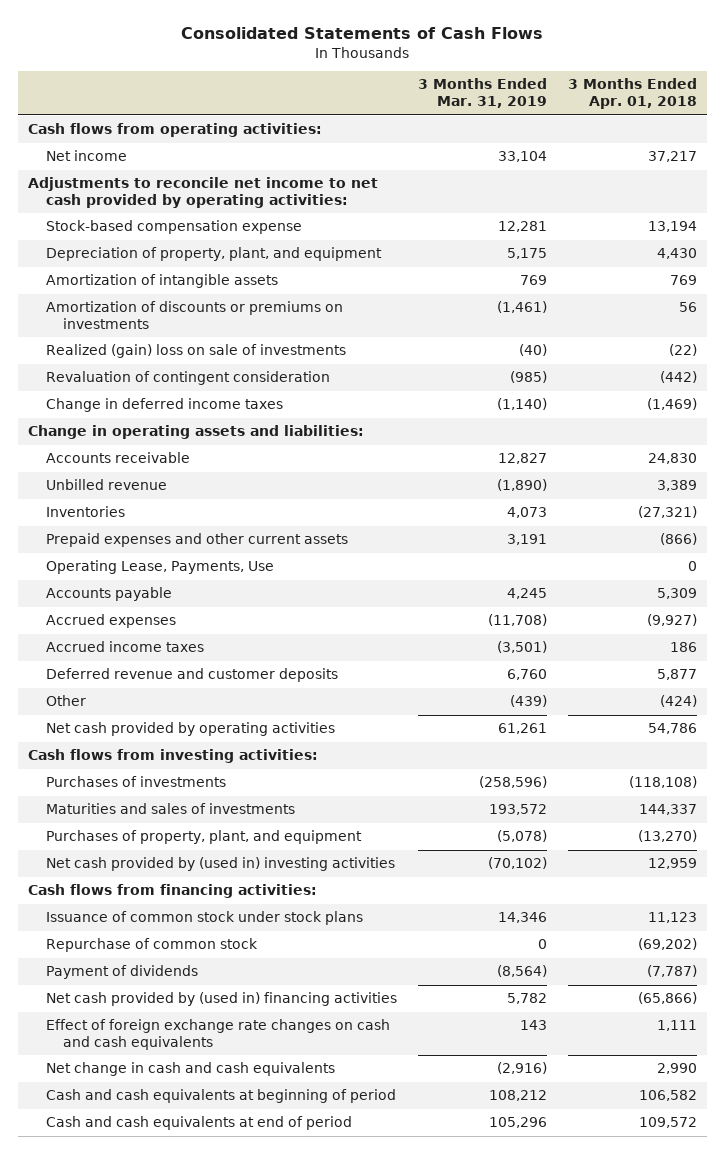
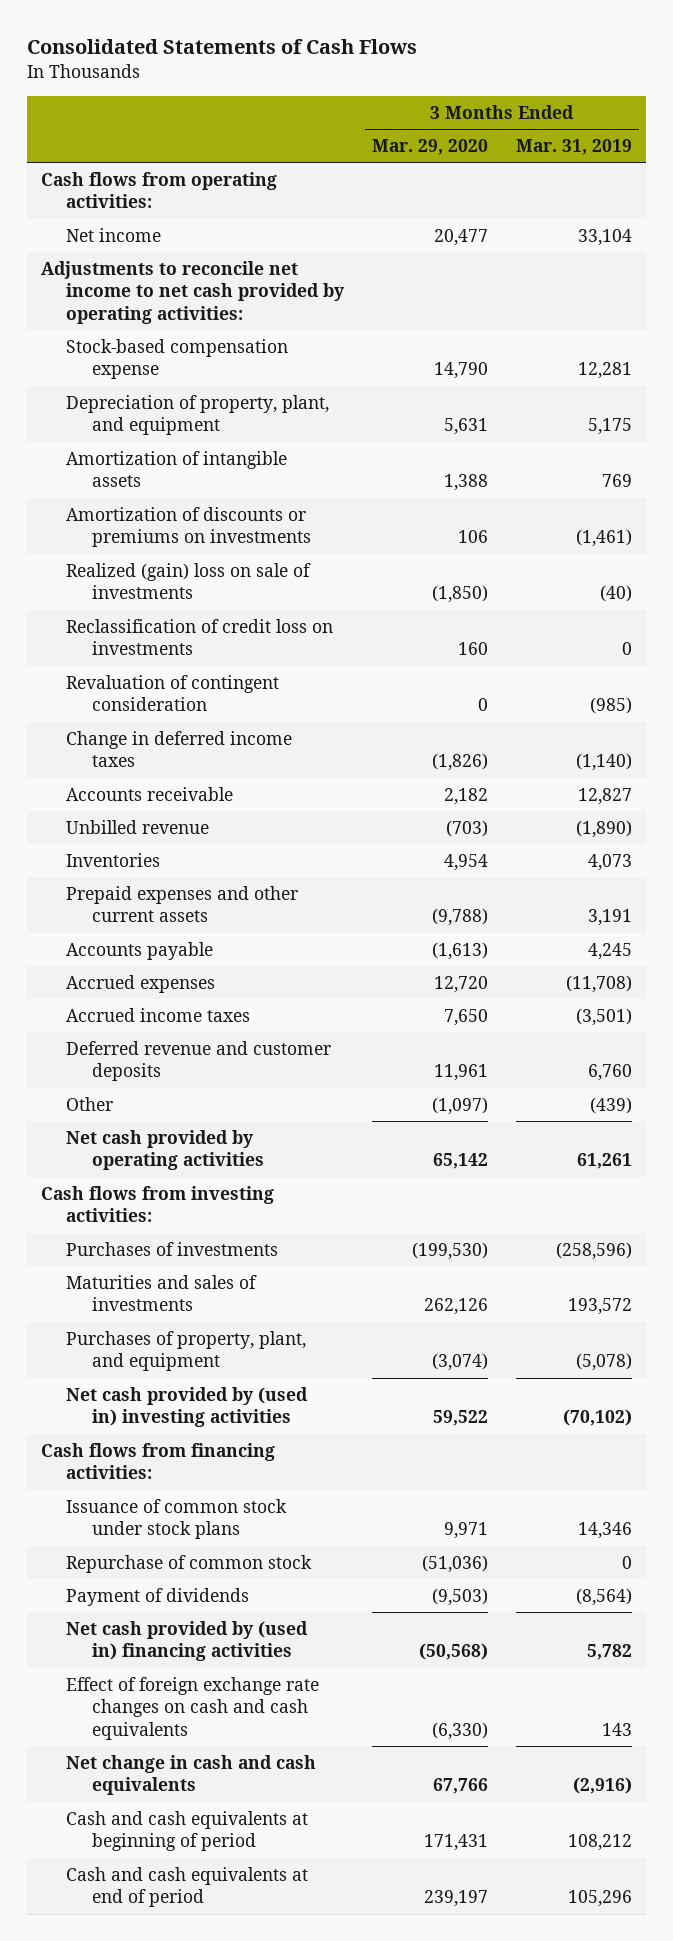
- | 3 Months Ended Mar. 31, 2019 | 3 Months Ended Apr. 01, 2018
+ | 3 Months Ended Mar. 29, 2020 | 3 Months Ended Mar. 31, 2019
+ Reclassification of credit loss on investments | 160 | 0
- Change in operating assets and liabilities:
- Operating Lease, Payments, Use | | 0

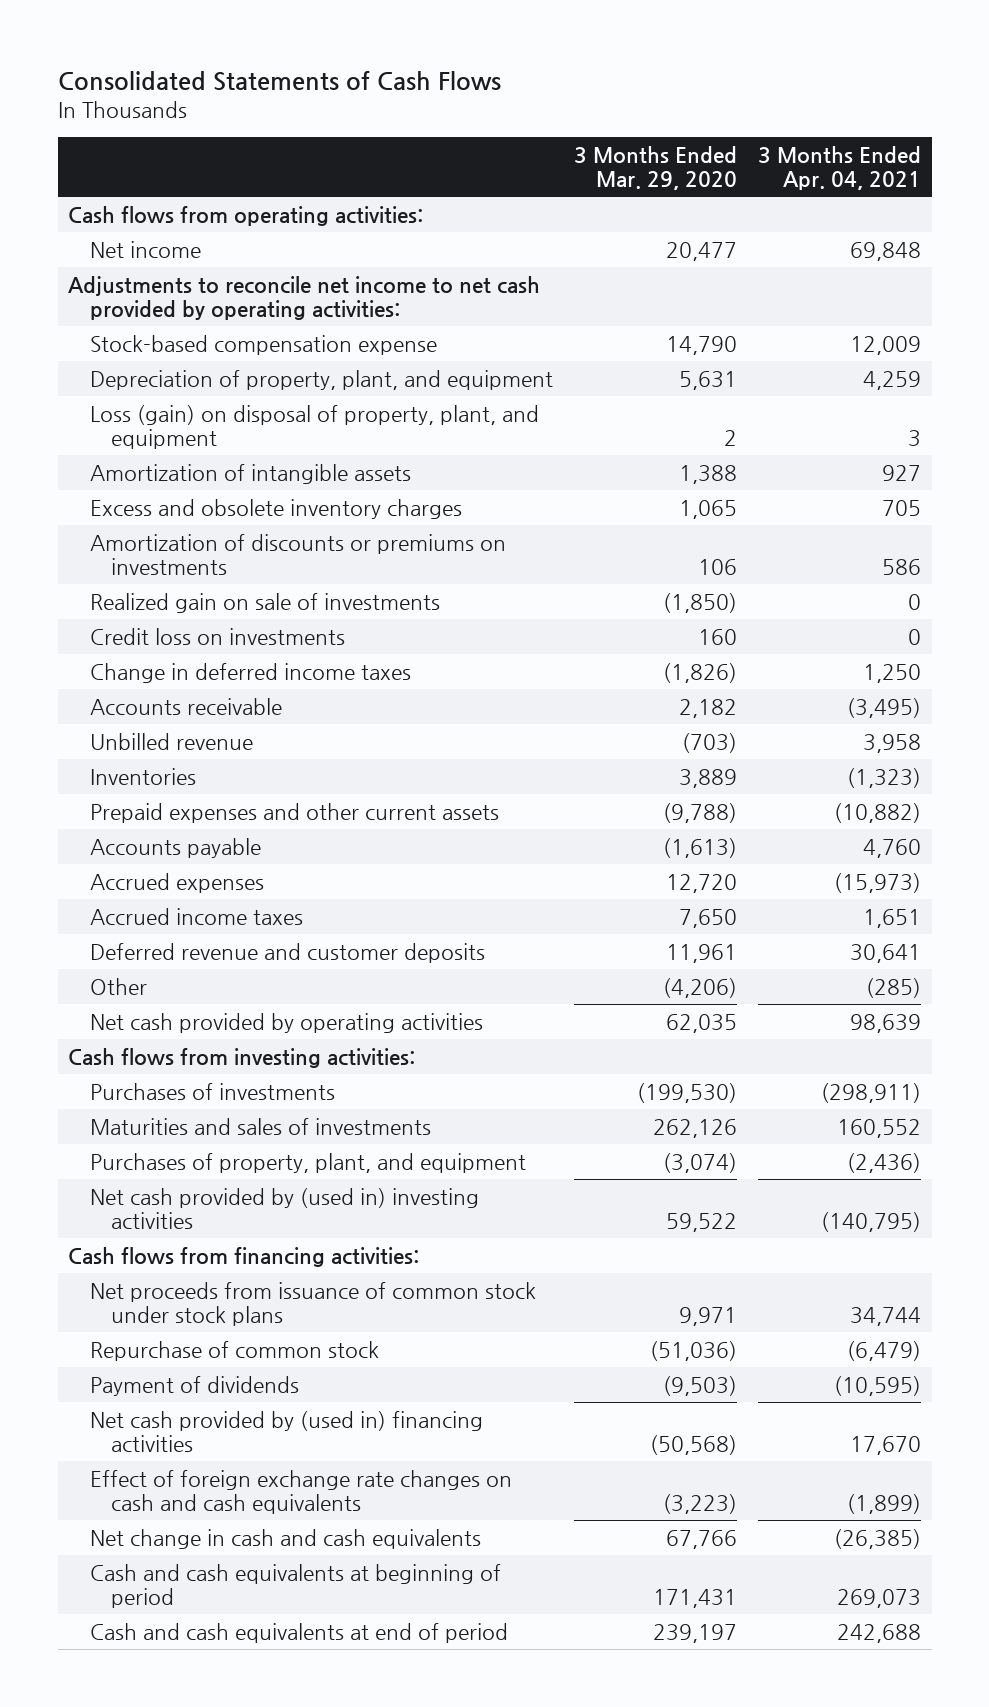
- | 3 Months Ended Mar. 29, 2020 | 3 Months Ended Mar. 31, 2019
+ | 3 Months Ended Mar. 29, 2020 | 3 Months Ended Apr. 04, 2021
+ Loss (gain) on disposal of property, plant, and equipment | 2 | 3
+ Excess and obsolete inventory charges | 1,065 | 705
- Realized (gain) loss on sale of investments | (1,850) | (40)
- Reclassification of credit loss on investments | 160 | 0
- Revaluation of contingent consideration | 0 | (985)
+ Realized gain on sale of investments | (1,850) | 0
+ Credit loss on investments | 160 | 0
- Inventories | 4,954 | 4,073
+ Inventories | 3,889 | (1,323)
- Other | (1,097) | (439)
- Net cash provided by operating activities | 65,142 | 61,261
+ Other | (4,206) | (285)
+ Net cash provided by operating activities | 62,035 | 98,639
- Issuance of common stock under stock plans | 9,971 | 14,346
+ Net proceeds from issuance of common stock under stock plans | 9,971 | 34,744
- Effect of foreign exchange rate changes on cash and cash equivalents | (6,330) | 143
+ Effect of foreign exchange rate changes on cash and cash equivalents | (3,223) | (1,899)

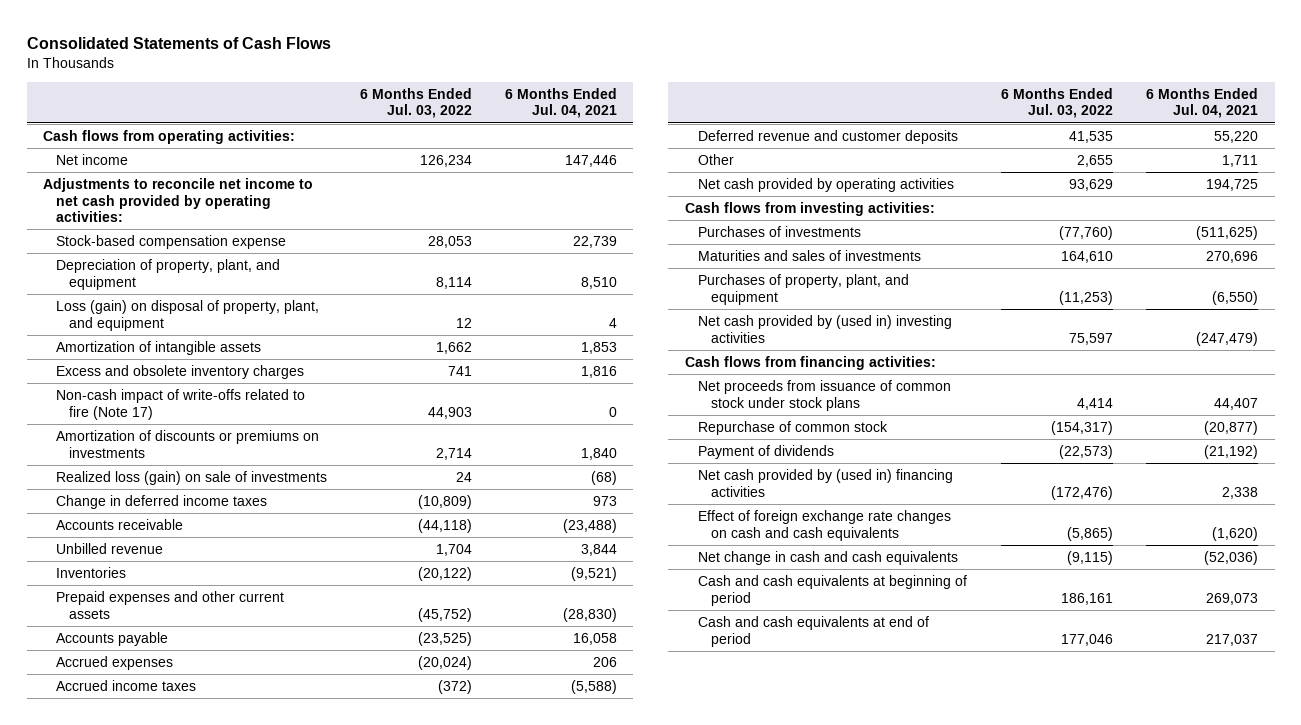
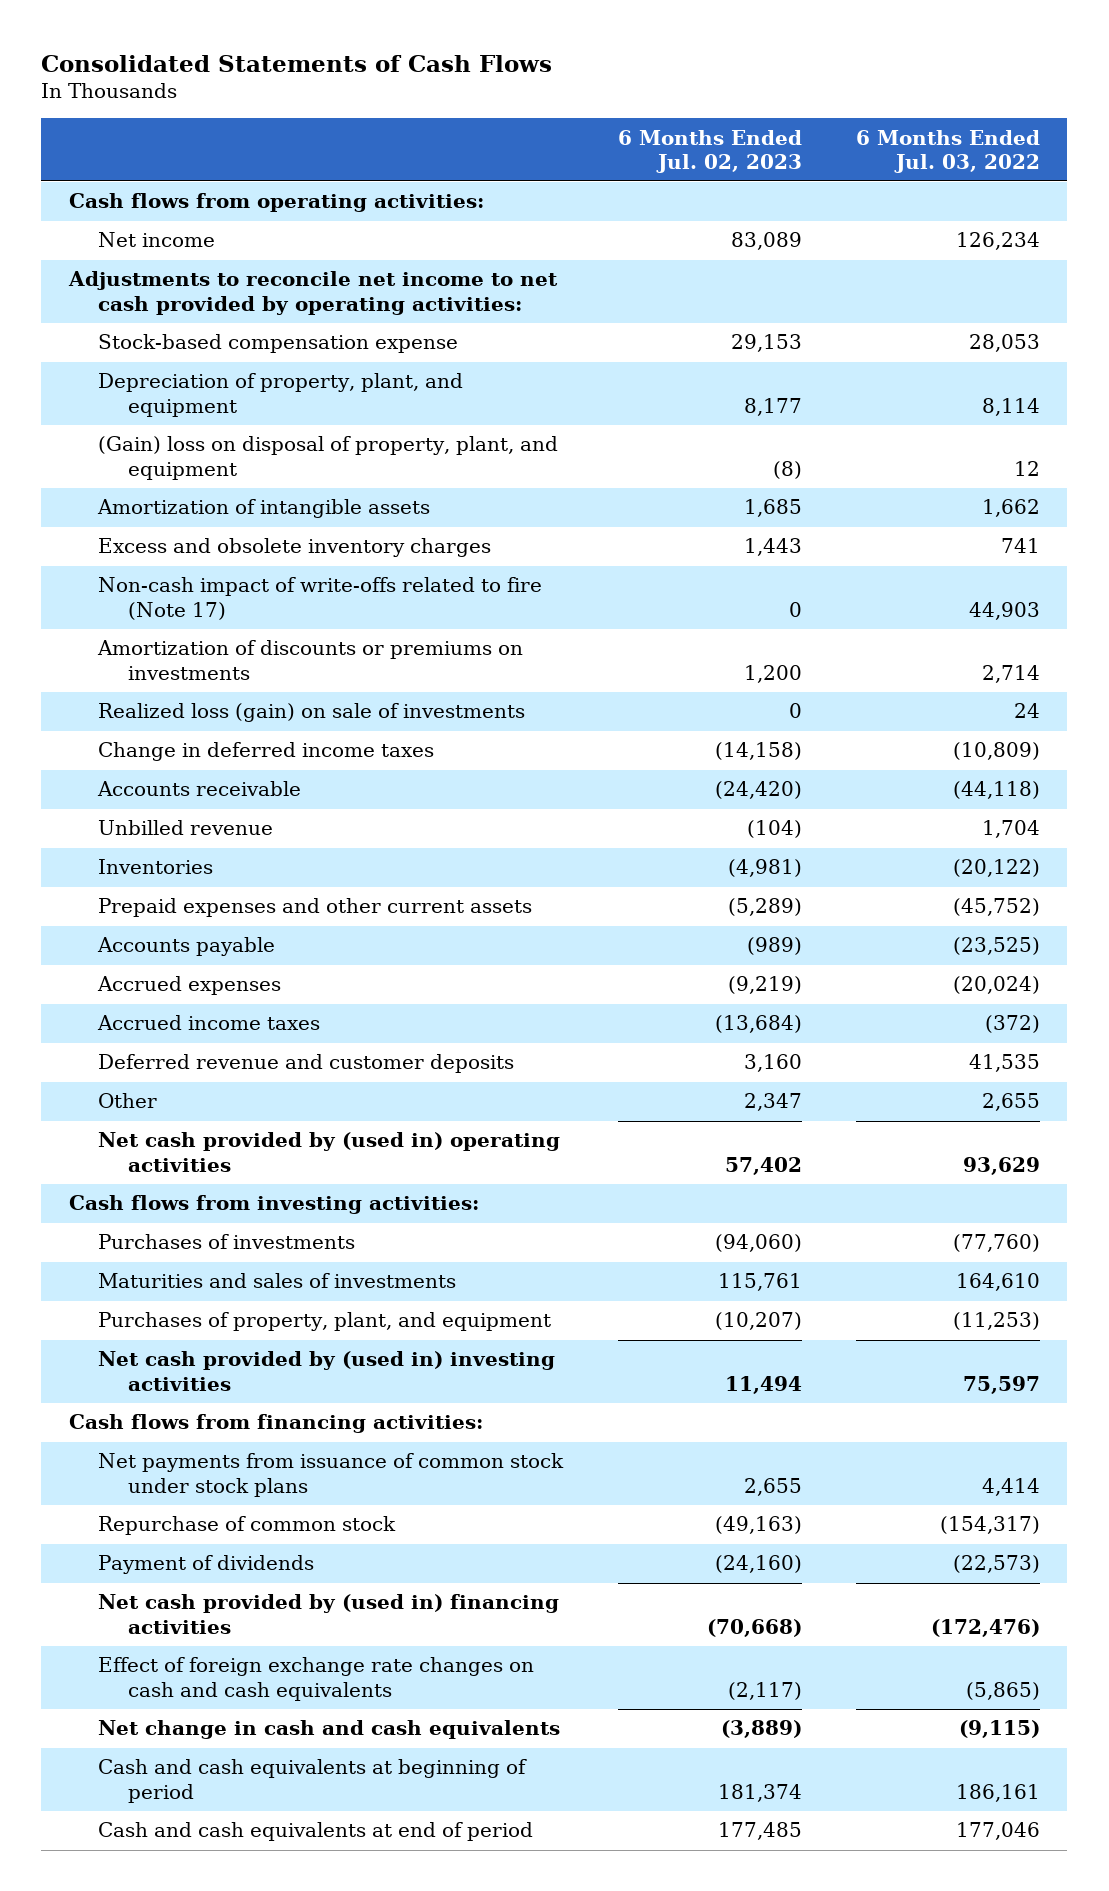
- | 6 Months Ended Jul. 03, 2022 | 6 Months Ended Jul. 04, 2021
+ | 6 Months Ended Jul. 02, 2023 | 6 Months Ended Jul. 03, 2022
- Loss (gain) on disposal of property, plant, and equipment | 12 | 4
+ (Gain) loss on disposal of property, plant, and equipment | (8) | 12
- Net cash provided by operating activities | 93,629 | 194,725
+ Net cash provided by (used in) operating activities | 57,402 | 93,629
- Net proceeds from issuance of common stock under stock plans | 4,414 | 44,407
+ Net payments from issuance of common stock under stock plans | 2,655 | 4,414

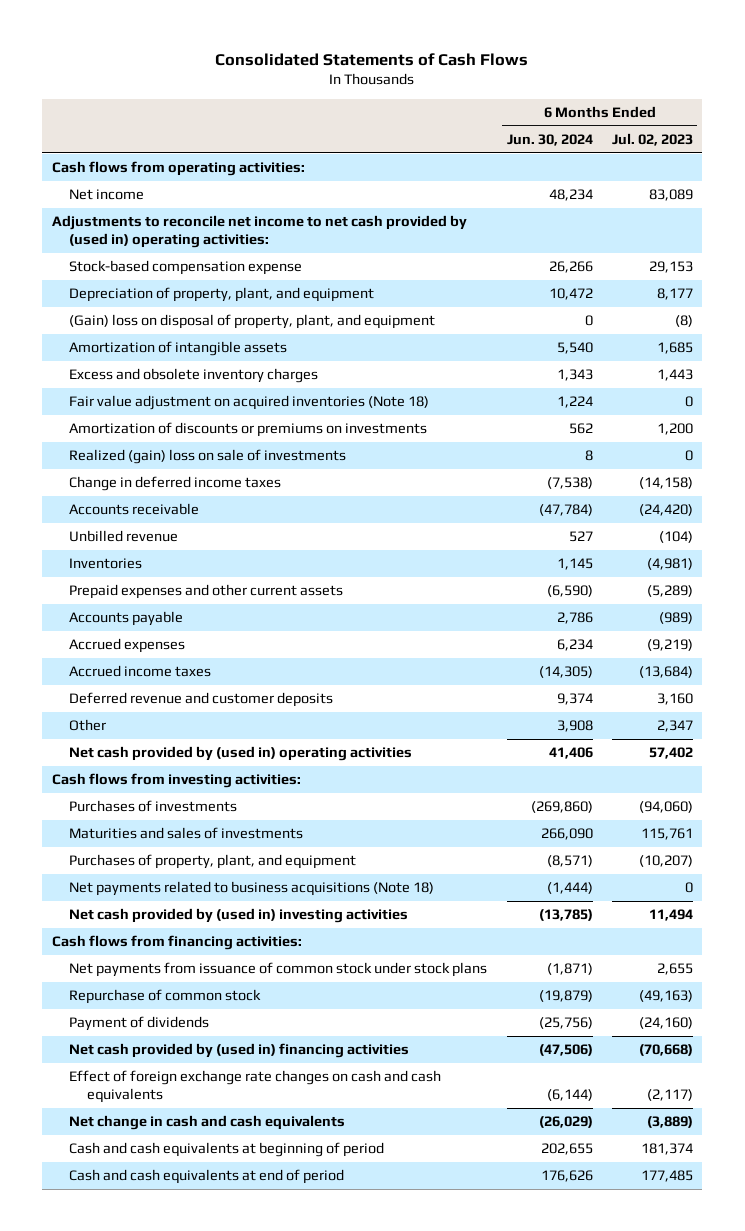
- | 6 Months Ended Jul. 02, 2023 | 6 Months Ended Jul. 03, 2022
+ | 6 Months Ended Jun. 30, 2024 | 6 Months Ended Jul. 02, 2023
- Adjustments to reconcile net income to net cash provided by operating activities:
+ Adjustments to reconcile net income to net cash provided by (used in) operating activities:
- Non-cash impact of write-offs related to fire (Note 17) | 0 | 44,903
+ Fair value adjustment on acquired inventories (Note 18) | 1,224 | 0
- Realized loss (gain) on sale of investments | 0 | 24
+ Realized (gain) loss on sale of investments | 8 | 0
+ Net payments related to business acquisitions (Note 18) | (1,444) | 0

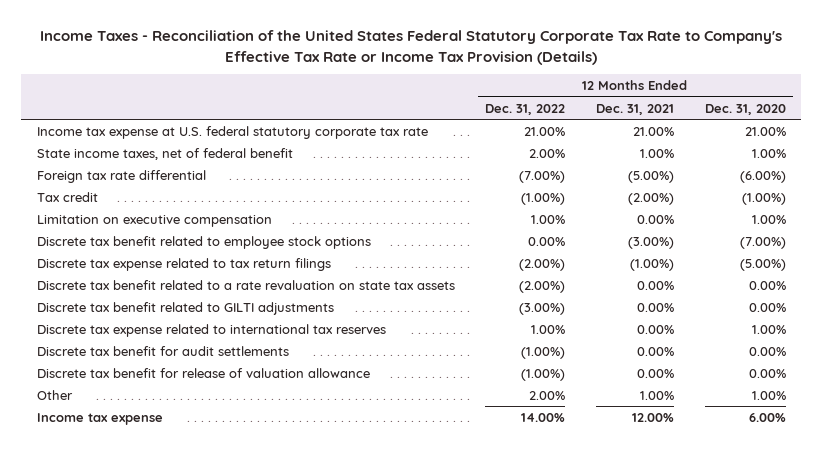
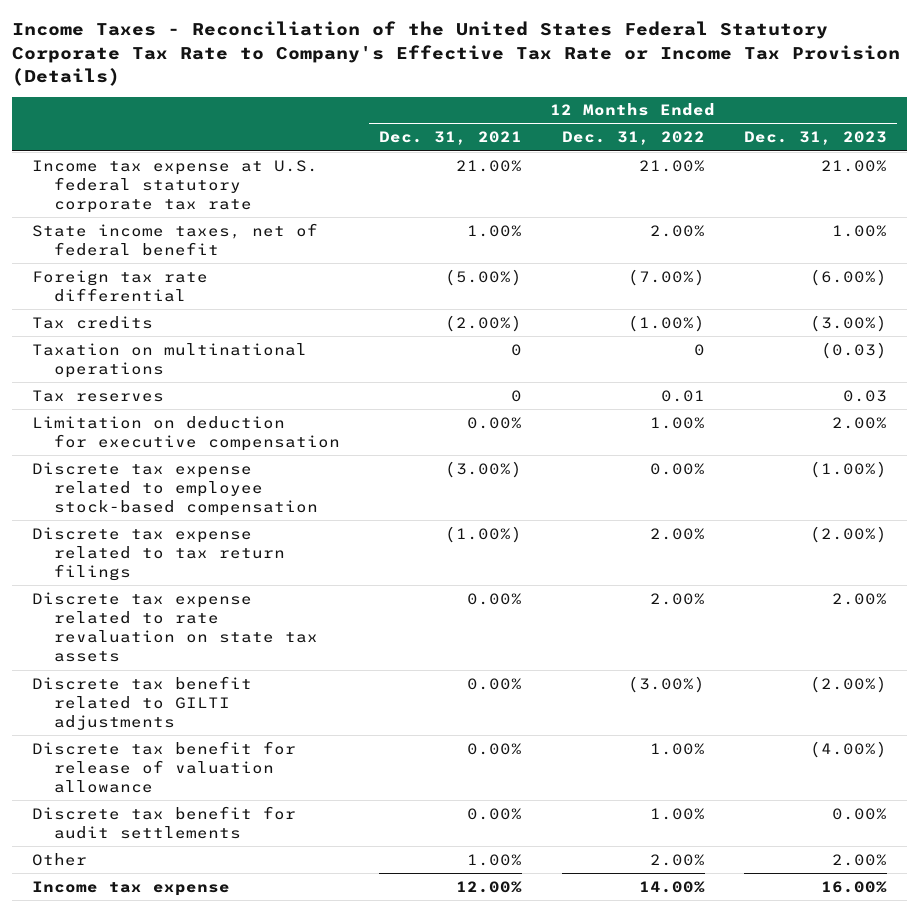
- | 12 Months Ended Dec. 31, 2022 | 12 Months Ended Dec. 31, 2021 | 12 Months Ended Dec. 31, 2020
+ | 12 Months Ended Dec. 31, 2021 | 12 Months Ended Dec. 31, 2022 | 12 Months Ended Dec. 31, 2023
- Tax credit | (1.00%) | (2.00%) | (1.00%)
- Limitation on executive compensation | 1.00% | 0.00% | 1.00%
- Discrete tax benefit related to employee stock options | 0.00% | (3.00%) | (7.00%)
- Discrete tax expense related to tax return filings | (2.00%) | (1.00%) | (5.00%)
- Discrete tax benefit related to a rate revaluation on state tax assets | (2.00%) | 0.00% | 0.00%
+ Tax credits | (2.00%) | (1.00%) | (3.00%)
+ Taxation on multinational operations | 0 | 0 | (0.03)
+ Tax reserves | 0 | 0.01 | 0.03
+ Limitation on deduction for executive compensation | 0.00% | 1.00% | 2.00%
+ Discrete tax expense related to employee stock-based compensation | (3.00%) | 0.00% | (1.00%)
+ Discrete tax expense related to tax return filings | (1.00%) | 2.00% | (2.00%)
+ Discrete tax expense related to rate revaluation on state tax assets | 0.00% | 2.00% | 2.00%
- Discrete tax expense related to international tax reserves | 1.00% | 0.00% | 1.00%
- Discrete tax benefit for audit settlements | (1.00%) | 0.00% | 0.00%
- Discrete tax benefit for release of valuation allowance | (1.00%) | 0.00% | 0.00%
+ Discrete tax benefit for release of valuation allowance | 0.00% | 1.00% | (4.00%)
+ Discrete tax benefit for audit settlements | 0.00% | 1.00% | 0.00%

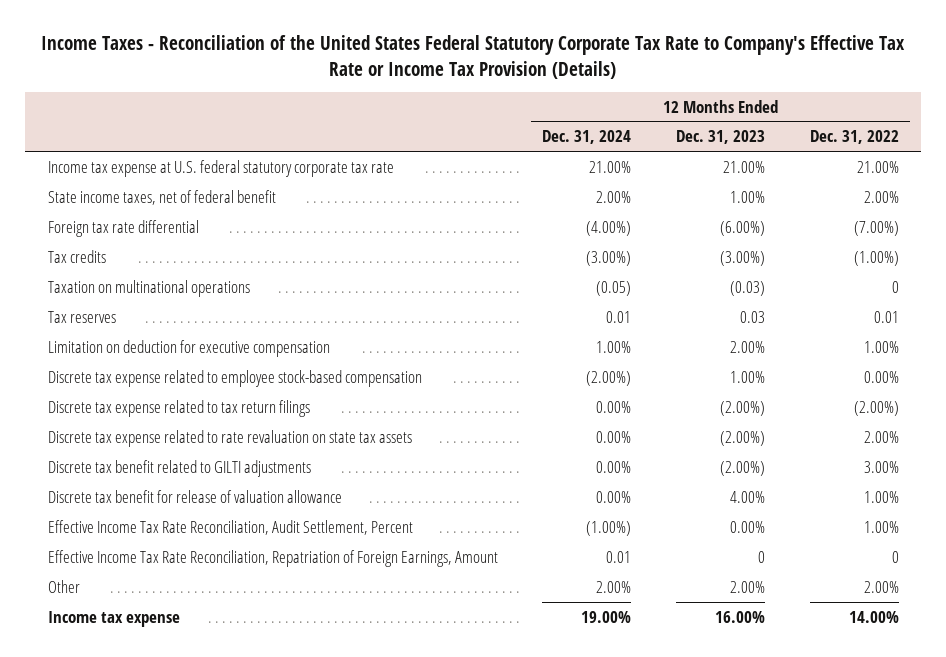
- | 12 Months Ended Dec. 31, 2021 | 12 Months Ended Dec. 31, 2022 | 12 Months Ended Dec. 31, 2023
+ | 12 Months Ended Dec. 31, 2024 | 12 Months Ended Dec. 31, 2023 | 12 Months Ended Dec. 31, 2022
- Discrete tax expense related to employee stock-based compensation | (3.00%) | 0.00% | (1.00%)
- Discrete tax expense related to tax return filings | (1.00%) | 2.00% | (2.00%)
- Discrete tax expense related to rate revaluation on state tax assets | 0.00% | 2.00% | 2.00%
- Discrete tax benefit related to GILTI adjustments | 0.00% | (3.00%) | (2.00%)
- Discrete tax benefit for release of valuation allowance | 0.00% | 1.00% | (4.00%)
- Discrete tax benefit for audit settlements | 0.00% | 1.00% | 0.00%
+ Discrete tax expense related to employee stock-based compensation | (2.00%) | 1.00% | 0.00%
+ Discrete tax expense related to tax return filings | 0.00% | (2.00%) | (2.00%)
+ Discrete tax expense related to rate revaluation on state tax assets | 0.00% | (2.00%) | 2.00%
+ Discrete tax benefit related to GILTI adjustments | 0.00% | (2.00%) | 3.00%
+ Discrete tax benefit for release of valuation allowance | 0.00% | 4.00% | 1.00%
+ Effective Income Tax Rate Reconciliation, Audit Settlement, Percent | (1.00%) | 0.00% | 1.00%
+ Effective Income Tax Rate Reconciliation, Repatriation of Foreign Earnings, Amount | 0.01 | 0 | 0

